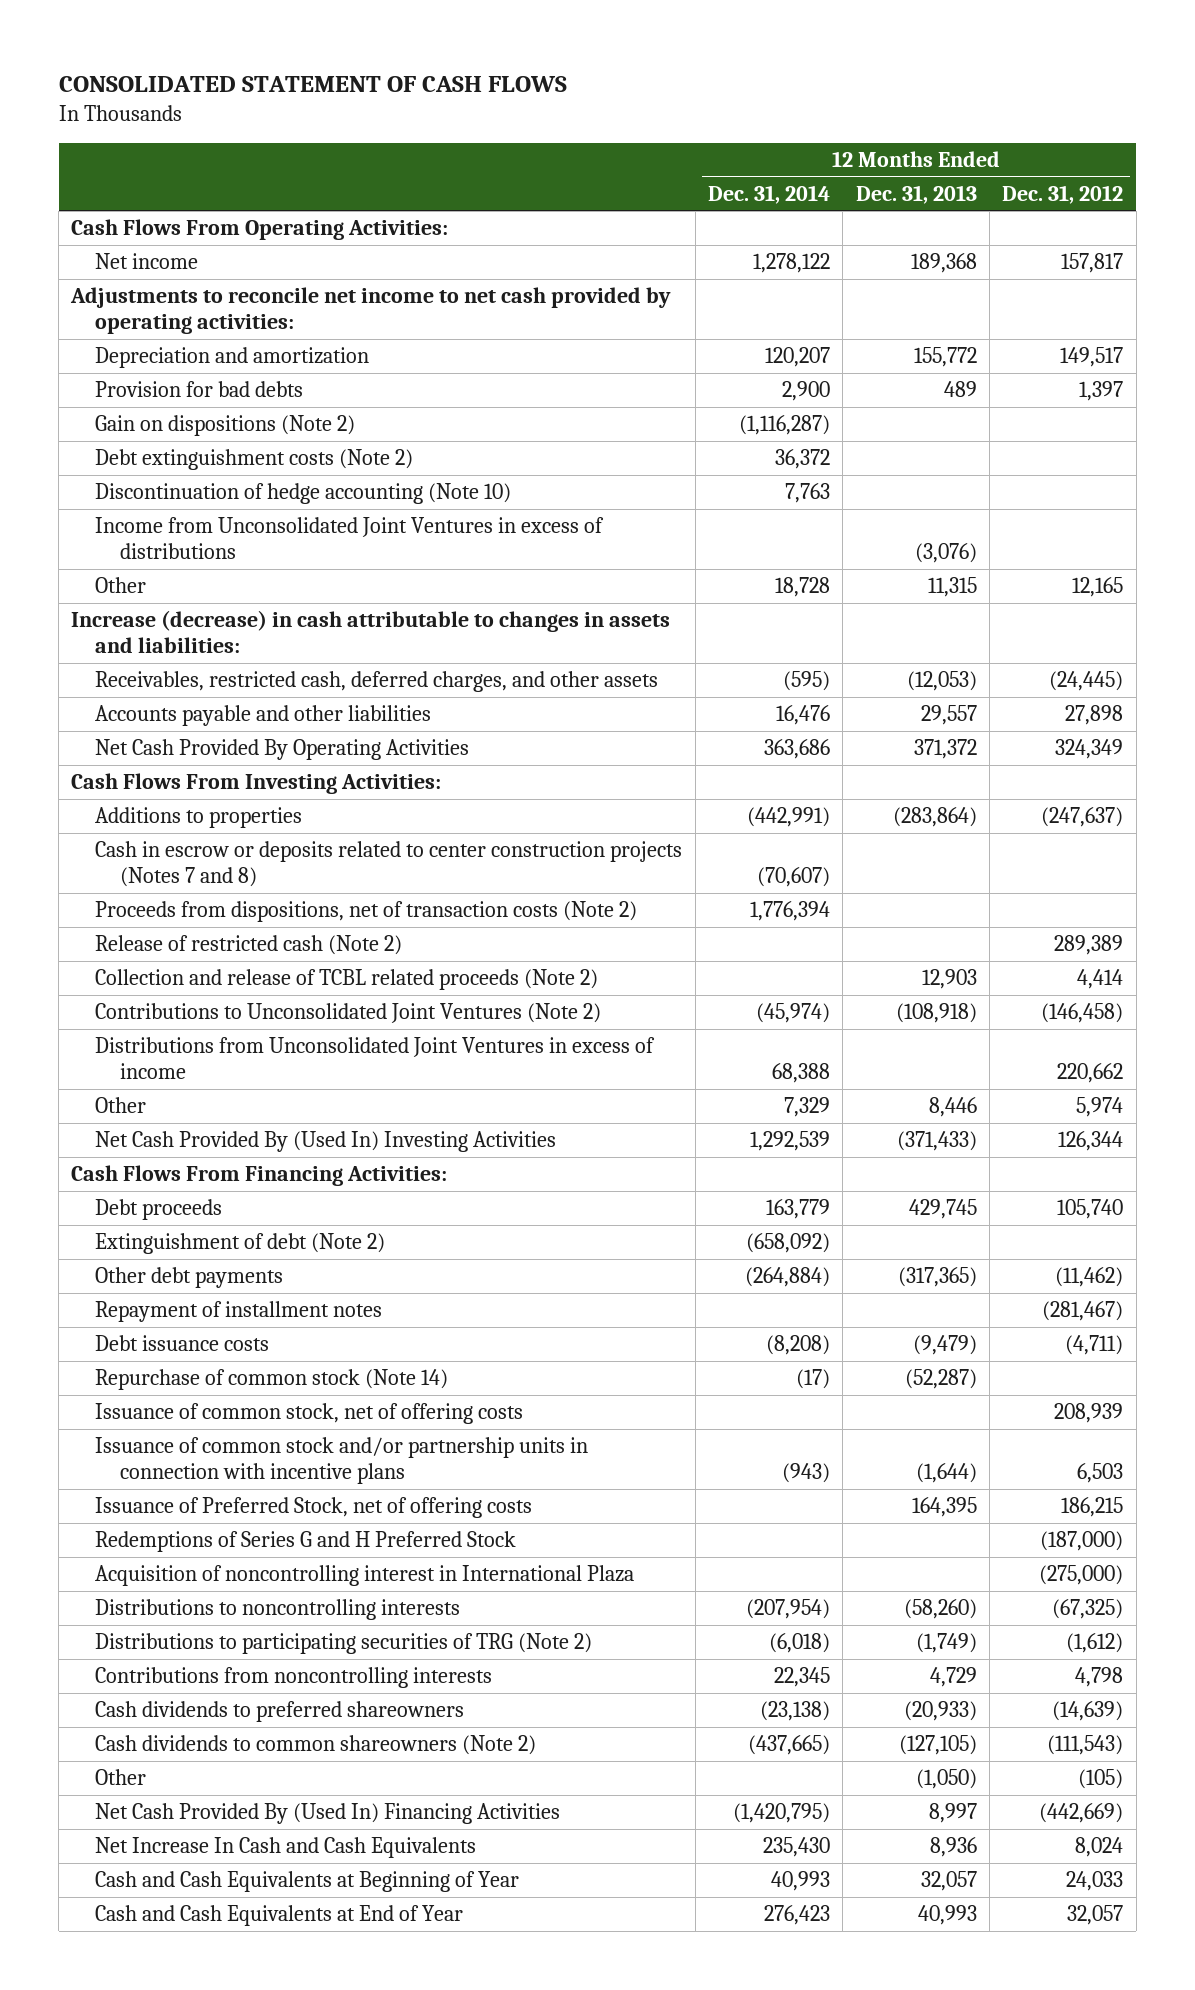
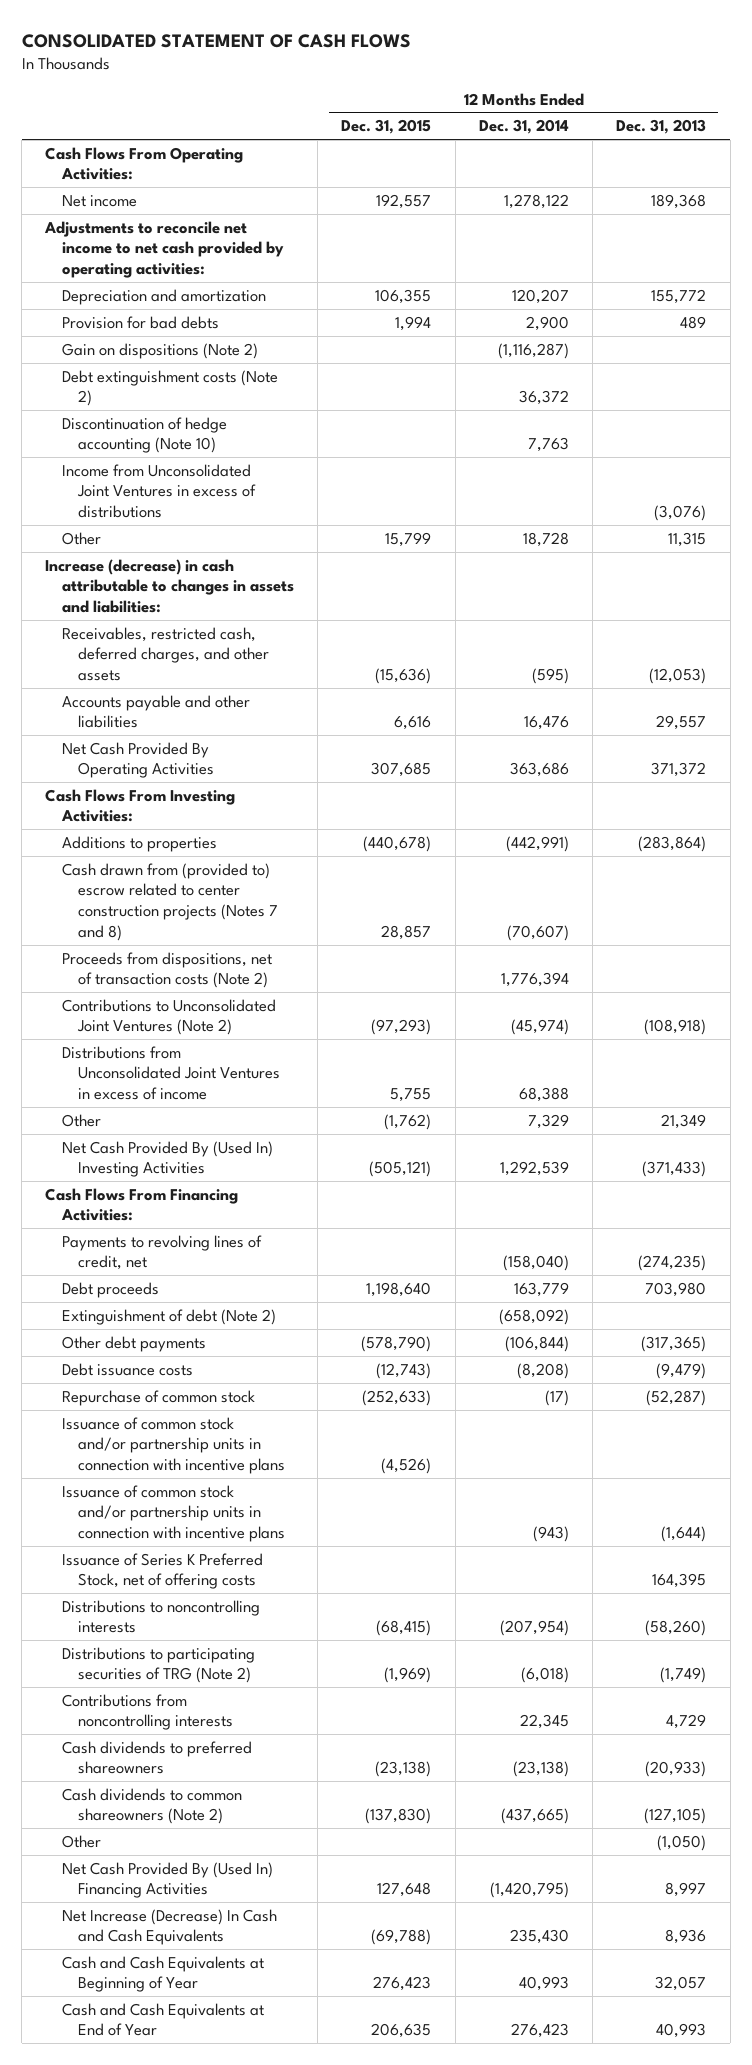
- | 12 Months Ended Dec. 31, 2014 | 12 Months Ended Dec. 31, 2013 | 12 Months Ended Dec. 31, 2012
+ | 12 Months Ended Dec. 31, 2015 | 12 Months Ended Dec. 31, 2014 | 12 Months Ended Dec. 31, 2013
- Cash in escrow or deposits related to center construction projects (Notes 7 and 8) | (70,607) | |
+ Cash drawn from (provided to) escrow related to center construction projects (Notes 7 and 8) | 28,857 | (70,607) |
- Release of restricted cash (Note 2) | | | 289,389
- Collection and release of TCBL related proceeds (Note 2) | | 12,903 | 4,414
- Other | 7,329 | 8,446 | 5,974
+ Other | (1,762) | 7,329 | 21,349
- Debt proceeds | 163,779 | 429,745 | 105,740
+ Payments to revolving lines of credit, net | | (158,040) | (274,235)
+ Debt proceeds | 1,198,640 | 163,779 | 703,980
- Other debt payments | (264,884) | (317,365) | (11,462)
- Repayment of installment notes | | | (281,467)
+ Other debt payments | (578,790) | (106,844) | (317,365)
- Repurchase of common stock (Note 14) | (17) | (52,287) |
- Issuance of common stock, net of offering costs | | | 208,939
+ Repurchase of common stock | (252,633) | (17) | (52,287)
+ Issuance of common stock and/or partnership units in connection with incentive plans | (4,526) | |
- Issuance of Preferred Stock, net of offering costs | | 164,395 | 186,215
- Redemptions of Series G and H Preferred Stock | | | (187,000)
- Acquisition of noncontrolling interest in International Plaza | | | (275,000)
+ Issuance of Series K Preferred Stock, net of offering costs | | | 164,395
- Net Increase In Cash and Cash Equivalents | 235,430 | 8,936 | 8,024
+ Net Increase (Decrease) In Cash and Cash Equivalents | (69,788) | 235,430 | 8,936

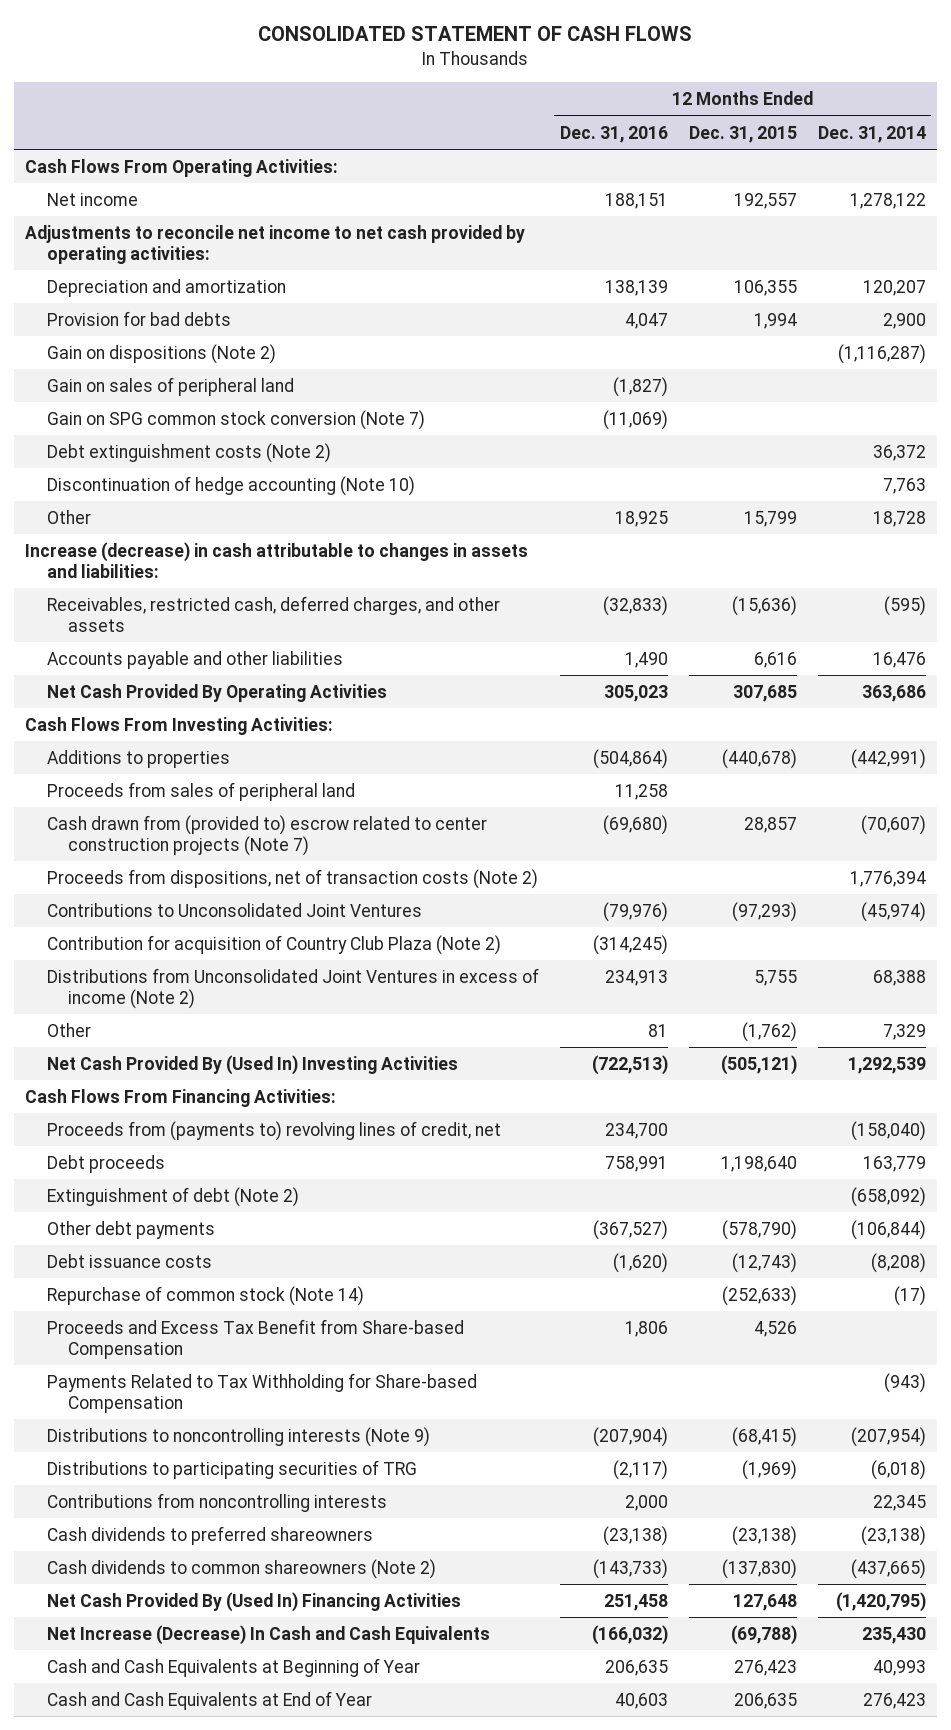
- | 12 Months Ended Dec. 31, 2015 | 12 Months Ended Dec. 31, 2014 | 12 Months Ended Dec. 31, 2013
+ | 12 Months Ended Dec. 31, 2016 | 12 Months Ended Dec. 31, 2015 | 12 Months Ended Dec. 31, 2014
+ Gain on sales of peripheral land | (1,827) | |
+ Gain on SPG common stock conversion (Note 7) | (11,069) | |
- Income from Unconsolidated Joint Ventures in excess of distributions | | | (3,076)
- Cash drawn from (provided to) escrow related to center construction projects (Notes 7 and 8) | 28,857 | (70,607) |
+ Proceeds from sales of peripheral land | 11,258 | |
+ Cash drawn from (provided to) escrow related to center construction projects (Note 7) | (69,680) | 28,857 | (70,607)
- Contributions to Unconsolidated Joint Ventures (Note 2) | (97,293) | (45,974) | (108,918)
- Distributions from Unconsolidated Joint Ventures in excess of income | 5,755 | 68,388 |
+ Contributions to Unconsolidated Joint Ventures | (79,976) | (97,293) | (45,974)
+ Contribution for acquisition of Country Club Plaza (Note 2) | (314,245) | |
+ Distributions from Unconsolidated Joint Ventures in excess of income (Note 2) | 234,913 | 5,755 | 68,388
- Payments to revolving lines of credit, net | | (158,040) | (274,235)
+ Proceeds from (payments to) revolving lines of credit, net | 234,700 | | (158,040)
- Repurchase of common stock | (252,633) | (17) | (52,287)
- Issuance of common stock and/or partnership units in connection with incentive plans | (4,526) | |
- Issuance of common stock and/or partnership units in connection with incentive plans | | (943) | (1,644)
- Issuance of Series K Preferred Stock, net of offering costs | | | 164,395
- Distributions to noncontrolling interests | (68,415) | (207,954) | (58,260)
- Distributions to participating securities of TRG (Note 2) | (1,969) | (6,018) | (1,749)
+ Repurchase of common stock (Note 14) | | (252,633) | (17)
+ Proceeds and Excess Tax Benefit from Share-based Compensation | 1,806 | 4,526 |
+ Payments Related to Tax Withholding for Share-based Compensation | | | (943)
+ Distributions to noncontrolling interests (Note 9) | (207,904) | (68,415) | (207,954)
+ Distributions to participating securities of TRG | (2,117) | (1,969) | (6,018)
- Other | | | (1,050)

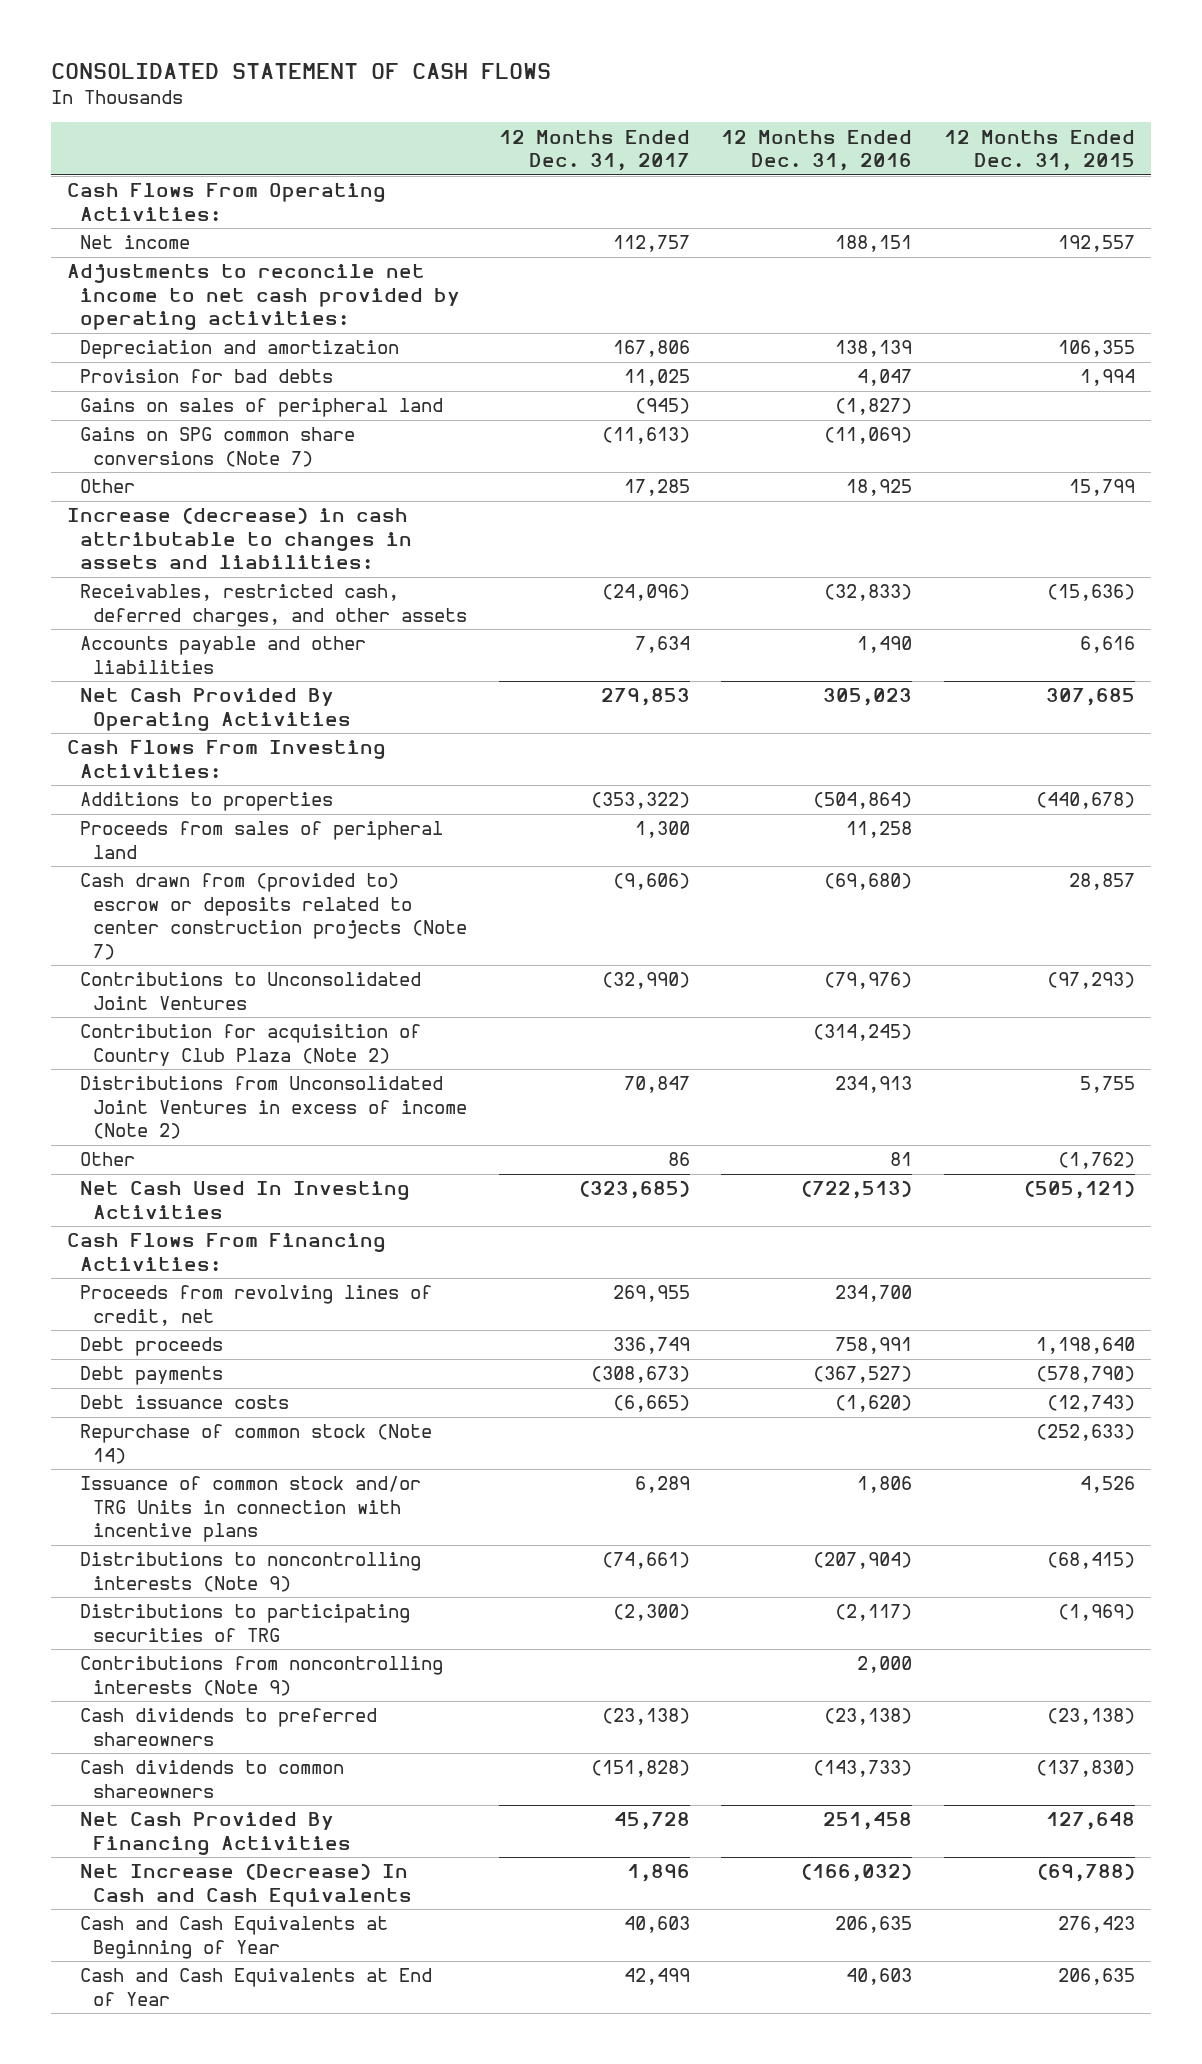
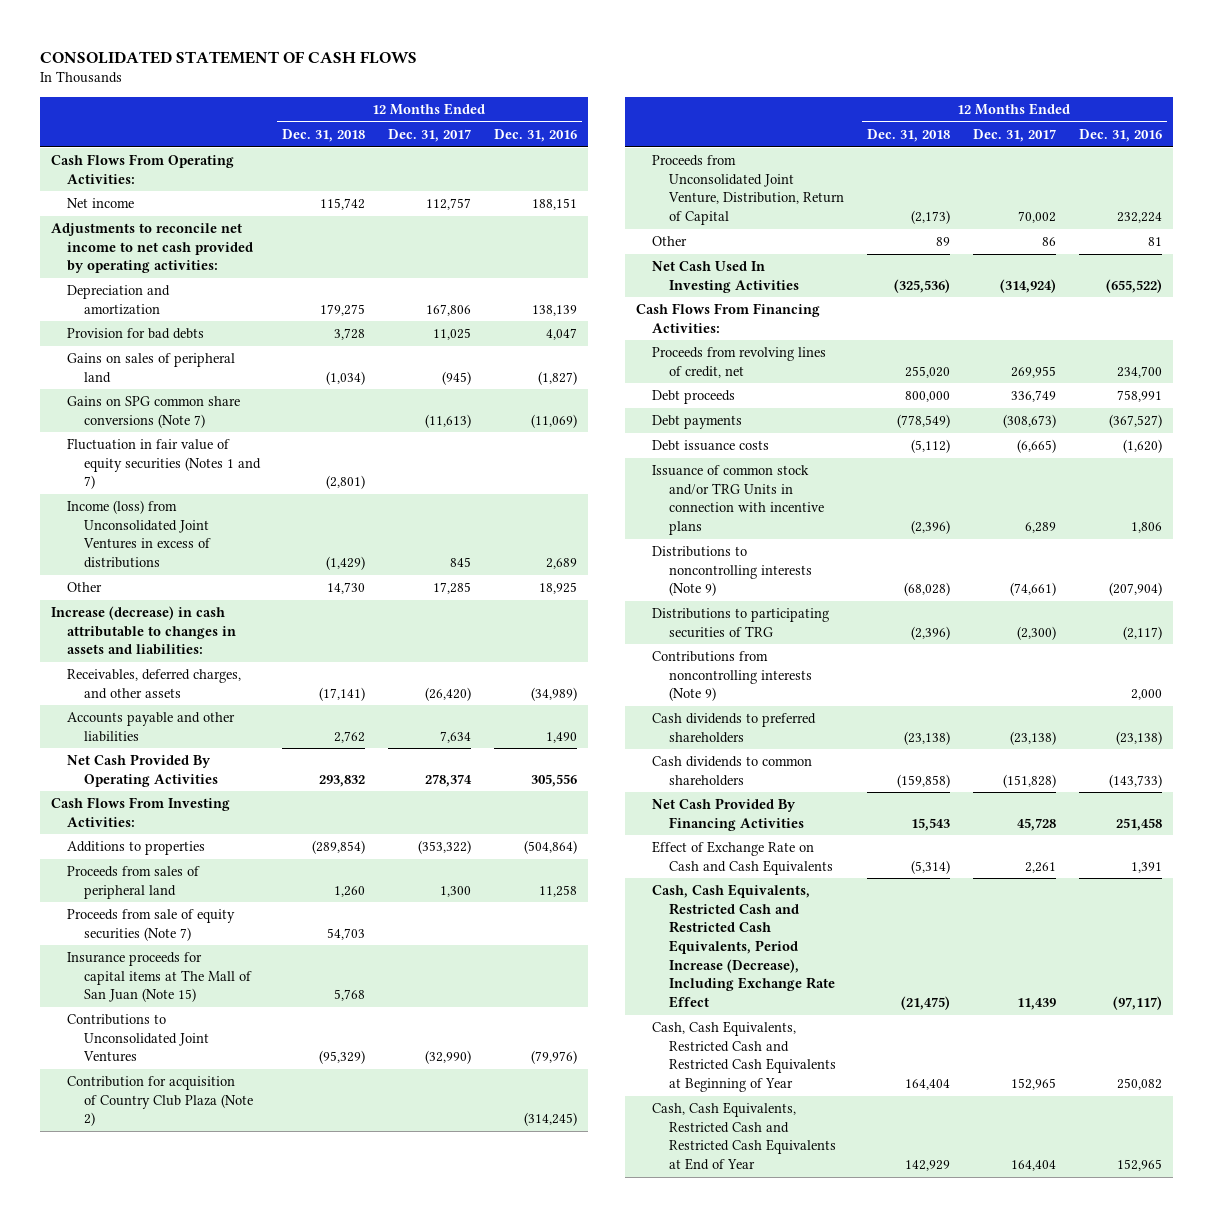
- | 12 Months Ended Dec. 31, 2017 | 12 Months Ended Dec. 31, 2016 | 12 Months Ended Dec. 31, 2015
+ | 12 Months Ended Dec. 31, 2018 | 12 Months Ended Dec. 31, 2017 | 12 Months Ended Dec. 31, 2016
+ Fluctuation in fair value of equity securities (Notes 1 and 7) | (2,801) | |
+ Income (loss) from Unconsolidated Joint Ventures in excess of distributions | (1,429) | 845 | 2,689
- Receivables, restricted cash, deferred charges, and other assets | (24,096) | (32,833) | (15,636)
+ Receivables, deferred charges, and other assets | (17,141) | (26,420) | (34,989)
- Net Cash Provided By Operating Activities | 279,853 | 305,023 | 307,685
+ Net Cash Provided By Operating Activities | 293,832 | 278,374 | 305,556
- Cash drawn from (provided to) escrow or deposits related to center construction projects (Note 7) | (9,606) | (69,680) | 28,857
+ Proceeds from sale of equity securities (Note 7) | 54,703 | |
+ Insurance proceeds for capital items at The Mall of San Juan (Note 15) | 5,768 | |
- Distributions from Unconsolidated Joint Ventures in excess of income (Note 2) | 70,847 | 234,913 | 5,755
+ Proceeds from Unconsolidated Joint Venture, Distribution, Return of Capital | (2,173) | 70,002 | 232,224
- Net Cash Used In Investing Activities | (323,685) | (722,513) | (505,121)
+ Net Cash Used In Investing Activities | (325,536) | (314,924) | (655,522)
- Repurchase of common stock (Note 14) | | | (252,633)
- Cash dividends to preferred shareowners | (23,138) | (23,138) | (23,138)
- Cash dividends to common shareowners | (151,828) | (143,733) | (137,830)
+ Cash dividends to preferred shareholders | (23,138) | (23,138) | (23,138)
+ Cash dividends to common shareholders | (159,858) | (151,828) | (143,733)
- Net Increase (Decrease) In Cash and Cash Equivalents | 1,896 | (166,032) | (69,788)
- Cash and Cash Equivalents at Beginning of Year | 40,603 | 206,635 | 276,423
- Cash and Cash Equivalents at End of Year | 42,499 | 40,603 | 206,635
+ Effect of Exchange Rate on Cash and Cash Equivalents | (5,314) | 2,261 | 1,391
+ Cash, Cash Equivalents, Restricted Cash and Restricted Cash Equivalents, Period Increase (Decrease), Including Exchange Rate Effect | (21,475) | 11,439 | (97,117)
+ Cash, Cash Equivalents, Restricted Cash and Restricted Cash Equivalents at Beginning of Year | 164,404 | 152,965 | 250,082
+ Cash, Cash Equivalents, Restricted Cash and Restricted Cash Equivalents at End of Year | 142,929 | 164,404 | 152,965

